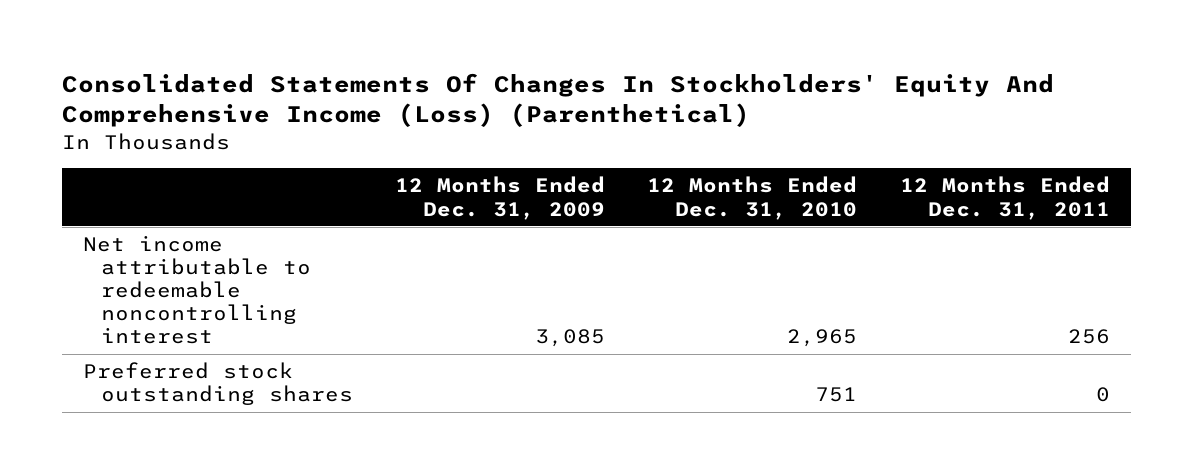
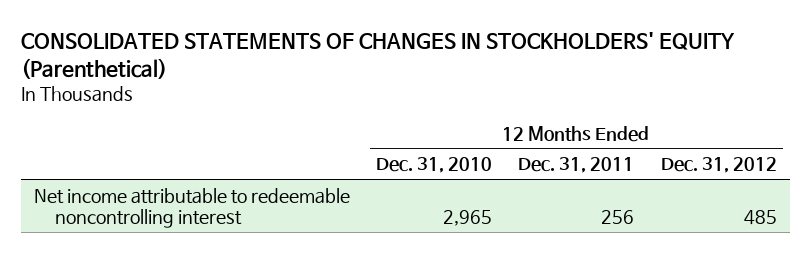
- Consolidated Statements Of Changes In Stockholders' Equity And Comprehensive Income (Loss) (Parenthetical)
+ CONSOLIDATED STATEMENTS OF CHANGES IN STOCKHOLDERS' EQUITY (Parenthetical)
- | 12 Months Ended Dec. 31, 2009 | 12 Months Ended Dec. 31, 2010 | 12 Months Ended Dec. 31, 2011
+ | 12 Months Ended Dec. 31, 2010 | 12 Months Ended Dec. 31, 2011 | 12 Months Ended Dec. 31, 2012
- Preferred stock outstanding shares | | 751 | 0

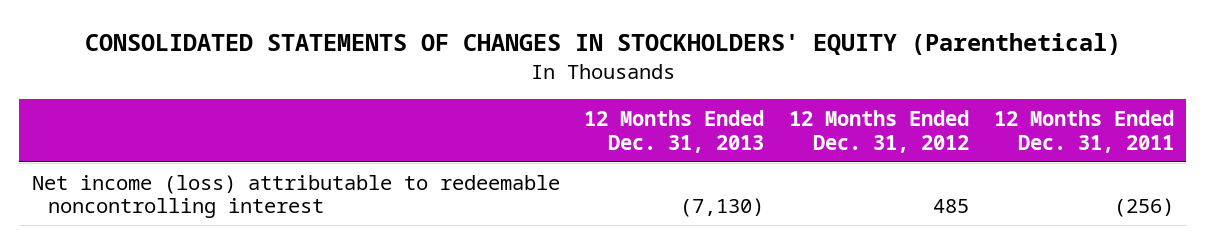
- | 12 Months Ended Dec. 31, 2010 | 12 Months Ended Dec. 31, 2011 | 12 Months Ended Dec. 31, 2012
+ | 12 Months Ended Dec. 31, 2013 | 12 Months Ended Dec. 31, 2012 | 12 Months Ended Dec. 31, 2011
- Net income attributable to redeemable noncontrolling interest | 2,965 | 256 | 485
+ Net income (loss) attributable to redeemable noncontrolling interest | (7,130) | 485 | (256)

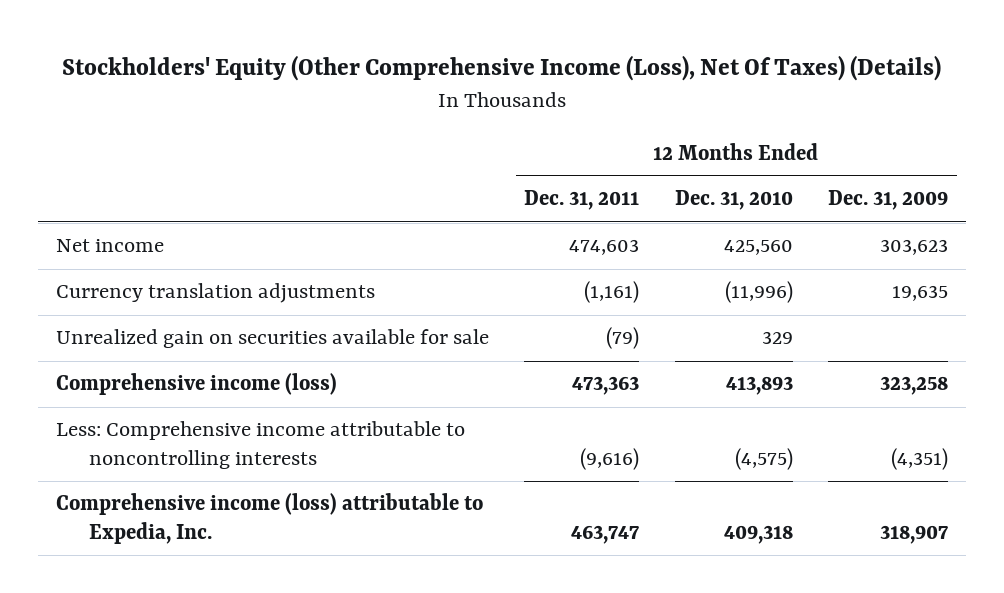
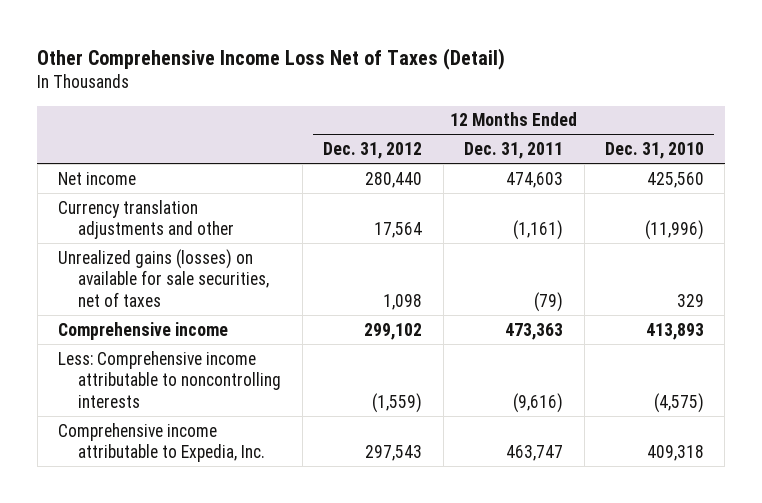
- Stockholders' Equity (Other Comprehensive Income (Loss), Net Of Taxes) (Details)
+ Other Comprehensive Income Loss Net of Taxes (Detail)
- | 12 Months Ended Dec. 31, 2011 | 12 Months Ended Dec. 31, 2010 | 12 Months Ended Dec. 31, 2009
+ | 12 Months Ended Dec. 31, 2012 | 12 Months Ended Dec. 31, 2011 | 12 Months Ended Dec. 31, 2010
- Currency translation adjustments | (1,161) | (11,996) | 19,635
- Unrealized gain on securities available for sale | (79) | 329 |
- Comprehensive income (loss) | 473,363 | 413,893 | 323,258
+ Currency translation adjustments and other | 17,564 | (1,161) | (11,996)
+ Unrealized gains (losses) on available for sale securities, net of taxes | 1,098 | (79) | 329
+ Comprehensive income | 299,102 | 473,363 | 413,893
- Comprehensive income (loss) attributable to Expedia, Inc. | 463,747 | 409,318 | 318,907
+ Comprehensive income attributable to Expedia, Inc. | 297,543 | 463,747 | 409,318

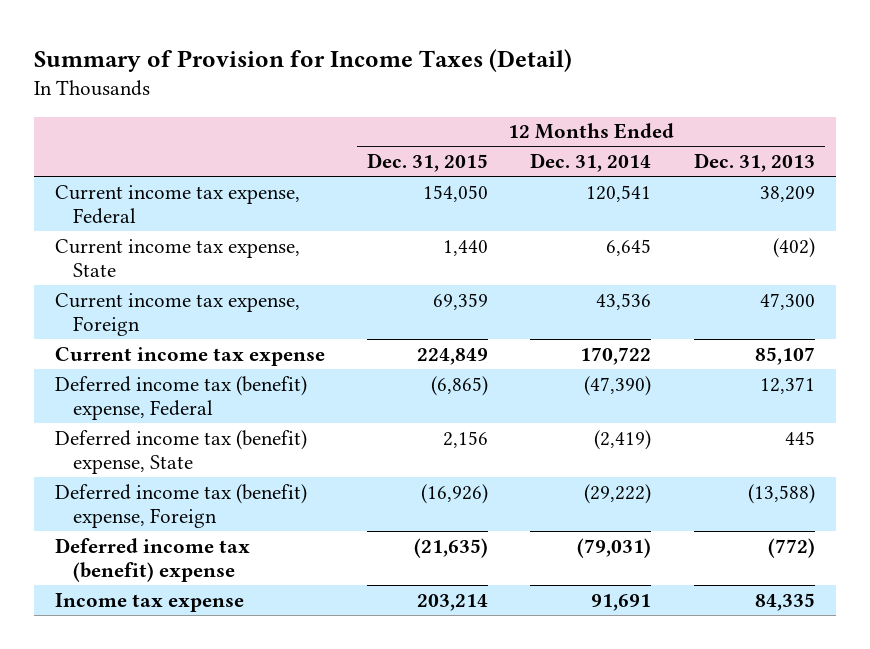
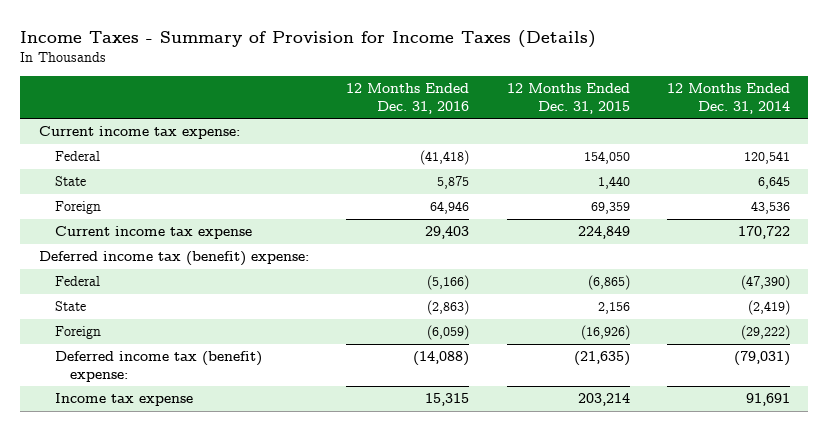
- Summary of Provision for Income Taxes (Detail)
+ Income Taxes - Summary of Provision for Income Taxes (Details)
- | 12 Months Ended Dec. 31, 2015 | 12 Months Ended Dec. 31, 2014 | 12 Months Ended Dec. 31, 2013
+ | 12 Months Ended Dec. 31, 2016 | 12 Months Ended Dec. 31, 2015 | 12 Months Ended Dec. 31, 2014
- Current income tax expense, Federal | 154,050 | 120,541 | 38,209
- Current income tax expense, State | 1,440 | 6,645 | (402)
- Current income tax expense, Foreign | 69,359 | 43,536 | 47,300
+ Current income tax expense:
+ Federal | (41,418) | 154,050 | 120,541
+ State | 5,875 | 1,440 | 6,645
+ Foreign | 64,946 | 69,359 | 43,536
- Deferred income tax (benefit) expense, Federal | (6,865) | (47,390) | 12,371
- Deferred income tax (benefit) expense, State | 2,156 | (2,419) | 445
- Deferred income tax (benefit) expense, Foreign | (16,926) | (29,222) | (13,588)
- Deferred income tax (benefit) expense | (21,635) | (79,031) | (772)
+ Deferred income tax (benefit) expense:
+ Federal | (5,166) | (6,865) | (47,390)
+ State | (2,863) | 2,156 | (2,419)
+ Foreign | (6,059) | (16,926) | (29,222)
+ Deferred income tax (benefit) expense: | (14,088) | (21,635) | (79,031)

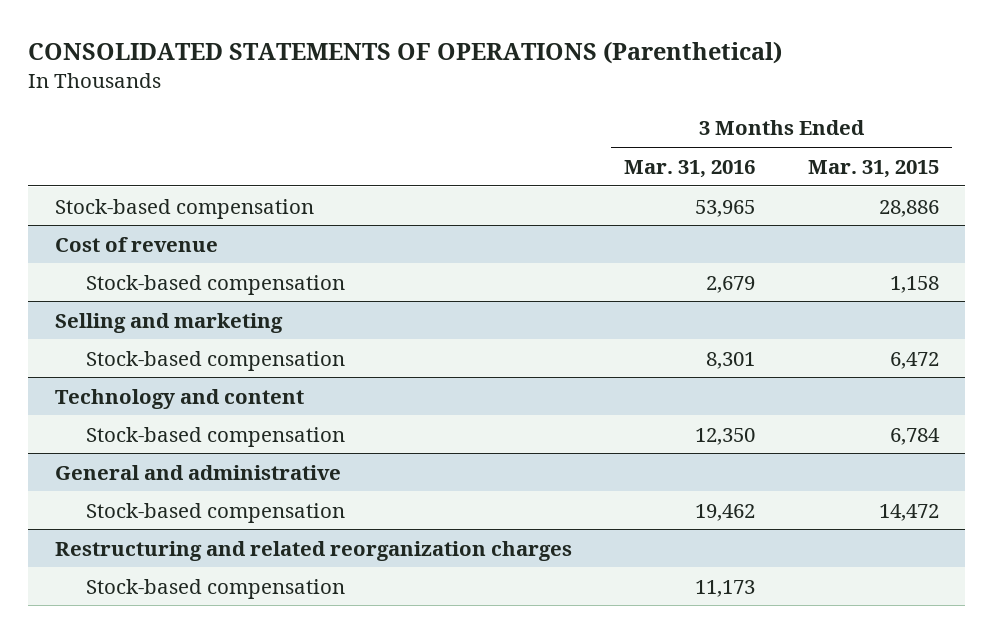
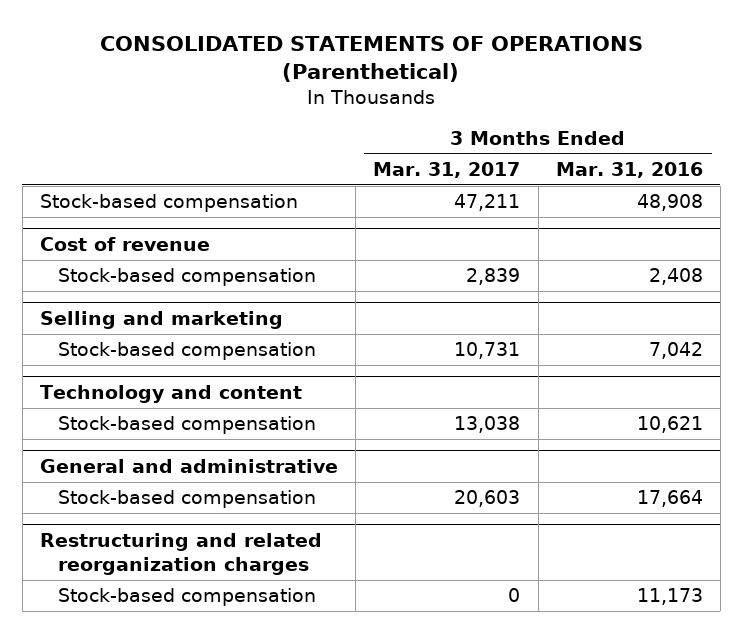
- | 3 Months Ended Mar. 31, 2016 | 3 Months Ended Mar. 31, 2015
+ | 3 Months Ended Mar. 31, 2017 | 3 Months Ended Mar. 31, 2016
- Stock-based compensation | 53,965 | 28,886
+ Stock-based compensation | 47,211 | 48,908
@ Cost of revenue
- Stock-based compensation | 2,679 | 1,158
+ Stock-based compensation | 2,839 | 2,408
@ Selling and marketing
- Stock-based compensation | 8,301 | 6,472
+ Stock-based compensation | 10,731 | 7,042
@ Technology and content
- Stock-based compensation | 12,350 | 6,784
+ Stock-based compensation | 13,038 | 10,621
@ General and administrative
- Stock-based compensation | 19,462 | 14,472
+ Stock-based compensation | 20,603 | 17,664

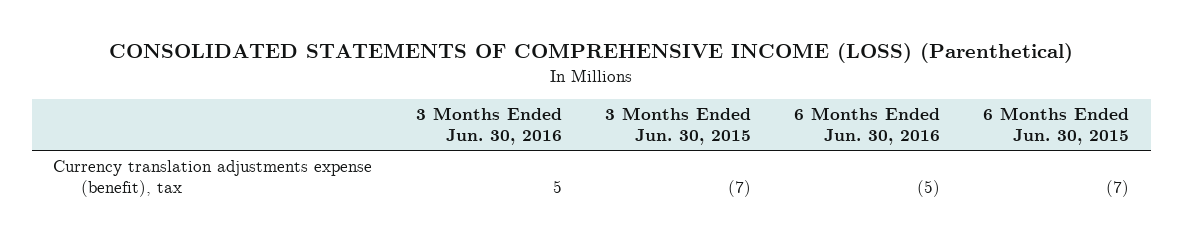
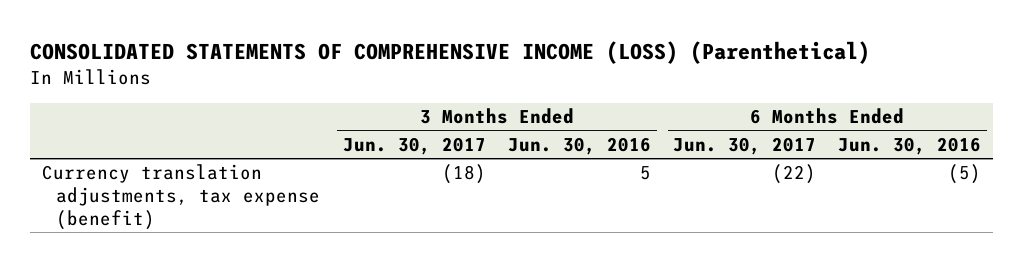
- | 3 Months Ended Jun. 30, 2016 | 3 Months Ended Jun. 30, 2015 | 6 Months Ended Jun. 30, 2016 | 6 Months Ended Jun. 30, 2015
+ | 3 Months Ended Jun. 30, 2017 | 3 Months Ended Jun. 30, 2016 | 6 Months Ended Jun. 30, 2017 | 6 Months Ended Jun. 30, 2016
- Currency translation adjustments expense (benefit), tax | 5 | (7) | (5) | (7)
+ Currency translation adjustments, tax expense (benefit) | (18) | 5 | (22) | (5)

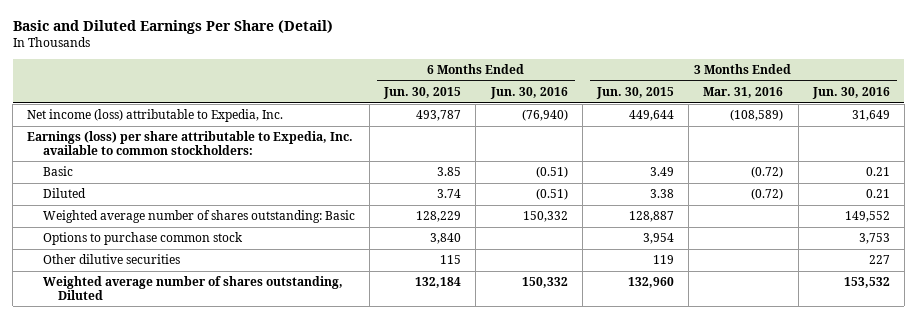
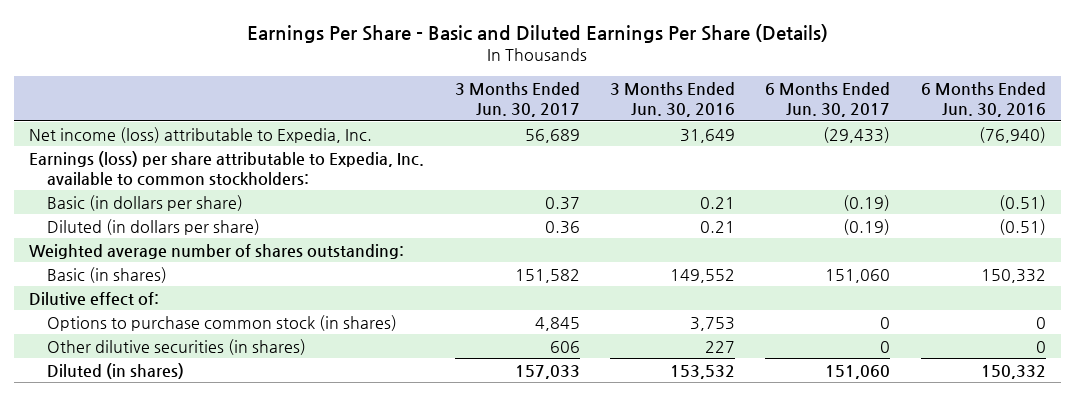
- Basic and Diluted Earnings Per Share (Detail)
+ Earnings Per Share - Basic and Diluted Earnings Per Share (Details)
- | 6 Months Ended Jun. 30, 2015 | 6 Months Ended Jun. 30, 2016 | 3 Months Ended Jun. 30, 2015 | 3 Months Ended Mar. 31, 2016 | 3 Months Ended Jun. 30, 2016
+ | 3 Months Ended Jun. 30, 2017 | 3 Months Ended Jun. 30, 2016 | 6 Months Ended Jun. 30, 2017 | 6 Months Ended Jun. 30, 2016
- Basic | 3.85 | (0.51) | 3.49 | (0.72) | 0.21
- Diluted | 3.74 | (0.51) | 3.38 | (0.72) | 0.21
- Weighted average number of shares outstanding: Basic | 128,229 | 150,332 | 128,887 | | 149,552
- Options to purchase common stock | 3,840 | | 3,954 | | 3,753
- Other dilutive securities | 115 | | 119 | | 227
- Weighted average number of shares outstanding, Diluted | 132,184 | 150,332 | 132,960 | | 153,532
+ Basic (in dollars per share) | 0.37 | 0.21 | (0.19) | (0.51)
+ Diluted (in dollars per share) | 0.36 | 0.21 | (0.19) | (0.51)
+ Weighted average number of shares outstanding:
+ Basic (in shares) | 151,582 | 149,552 | 151,060 | 150,332
+ Dilutive effect of:
+ Options to purchase common stock (in shares) | 4,845 | 3,753 | 0 | 0
+ Other dilutive securities (in shares) | 606 | 227 | 0 | 0
+ Diluted (in shares) | 157,033 | 153,532 | 151,060 | 150,332

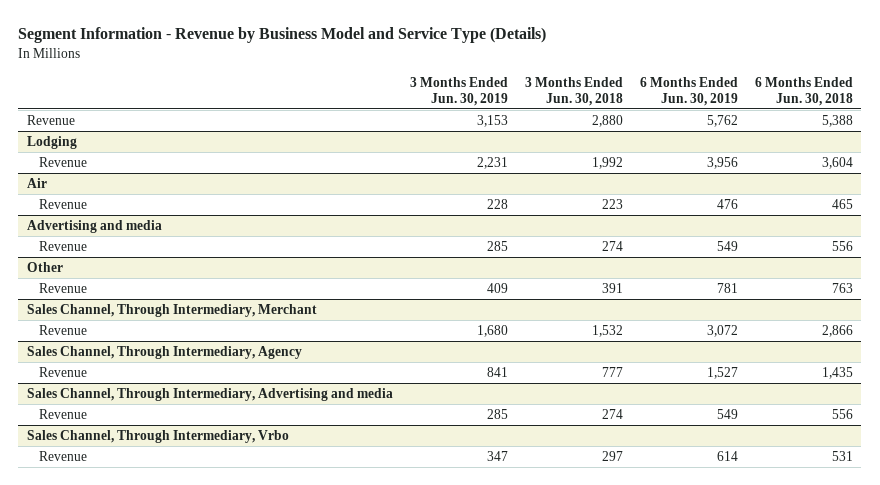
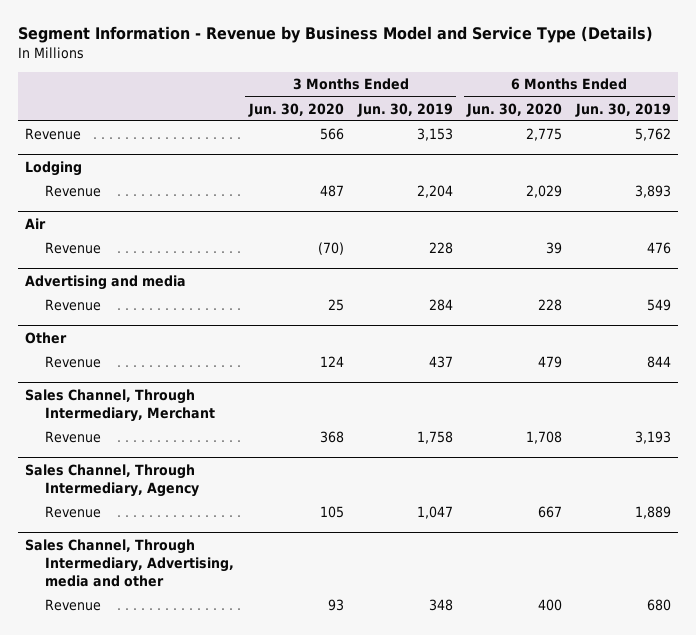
- | 3 Months Ended Jun. 30, 2019 | 3 Months Ended Jun. 30, 2018 | 6 Months Ended Jun. 30, 2019 | 6 Months Ended Jun. 30, 2018
+ | 3 Months Ended Jun. 30, 2020 | 3 Months Ended Jun. 30, 2019 | 6 Months Ended Jun. 30, 2020 | 6 Months Ended Jun. 30, 2019
@ Lodging
- Revenue | 2,231 | 1,992 | 3,956 | 3,604
+ Revenue | 487 | 2,204 | 2,029 | 3,893
@ Advertising and media
- Revenue | 285 | 274 | 549 | 556
+ Revenue | 25 | 284 | 228 | 549
@ Other
- Revenue | 409 | 391 | 781 | 763
+ Revenue | 124 | 437 | 479 | 844
@ Sales Channel, Through Intermediary, Merchant
- Revenue | 1,680 | 1,532 | 3,072 | 2,866
+ Revenue | 368 | 1,758 | 1,708 | 3,193
@ Sales Channel, Through Intermediary, Agency
- Revenue | 841 | 777 | 1,527 | 1,435
- Sales Channel, Through Intermediary, Advertising and media
- Revenue | 285 | 274 | 549 | 556
- Sales Channel, Through Intermediary, Vrbo
- Revenue | 347 | 297 | 614 | 531
@ Sales Channel, Through Intermediary, Agency
+ Revenue | 105 | 1,047 | 667 | 1,889
+ Sales Channel, Through Intermediary, Advertising, media and other
+ Revenue | 93 | 348 | 400 | 680

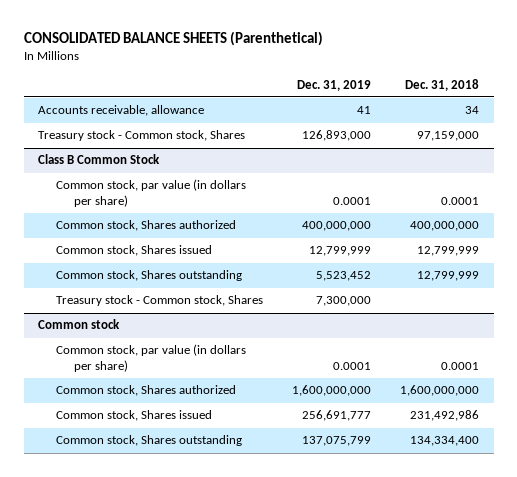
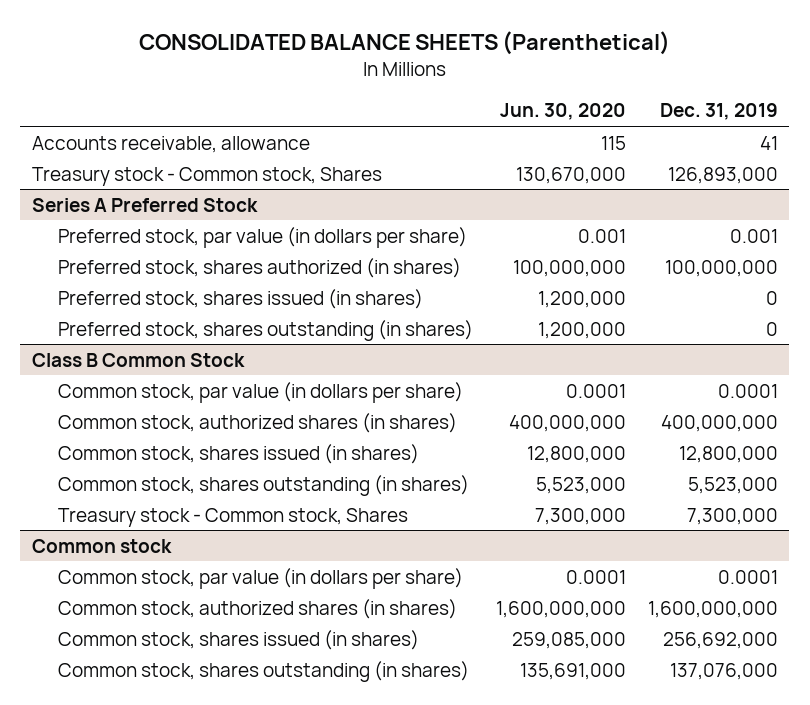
- | Dec. 31, 2019 | Dec. 31, 2018
+ | Jun. 30, 2020 | Dec. 31, 2019
+ Series A Preferred Stock
+ Preferred stock, par value (in dollars per share) | 0.001 | 0.001
+ Preferred stock, shares authorized (in shares) | 100,000,000 | 100,000,000
+ Preferred stock, shares issued (in shares) | 1,200,000 | 0
+ Preferred stock, shares outstanding (in shares) | 1,200,000 | 0
@ Class B Common Stock
- Common stock, Shares authorized | 400,000,000 | 400,000,000
- Common stock, Shares issued | 12,799,999 | 12,799,999
- Common stock, Shares outstanding | 5,523,452 | 12,799,999
+ Common stock, authorized shares (in shares) | 400,000,000 | 400,000,000
+ Common stock, shares issued (in shares) | 12,800,000 | 12,800,000
+ Common stock, shares outstanding (in shares) | 5,523,000 | 5,523,000
@ Common stock
- Common stock, Shares authorized | 1,600,000,000 | 1,600,000,000
- Common stock, Shares issued | 256,691,777 | 231,492,986
- Common stock, Shares outstanding | 137,075,799 | 134,334,400
+ Common stock, authorized shares (in shares) | 1,600,000,000 | 1,600,000,000
+ Common stock, shares issued (in shares) | 259,085,000 | 256,692,000
+ Common stock, shares outstanding (in shares) | 135,691,000 | 137,076,000

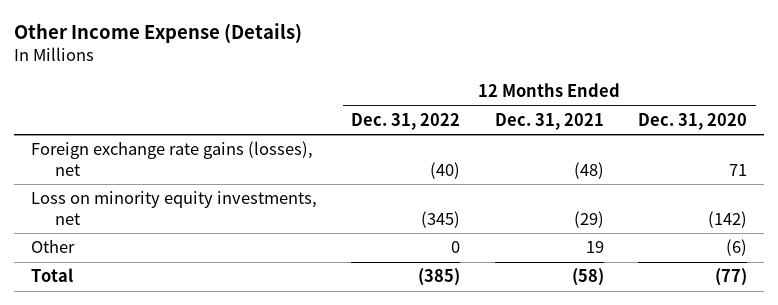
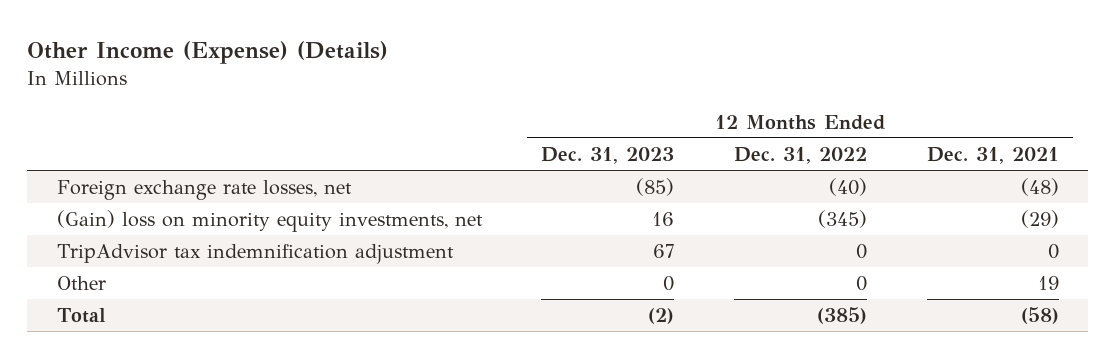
- Other Income Expense (Details)
+ Other Income (Expense) (Details)
- | 12 Months Ended Dec. 31, 2022 | 12 Months Ended Dec. 31, 2021 | 12 Months Ended Dec. 31, 2020
+ | 12 Months Ended Dec. 31, 2023 | 12 Months Ended Dec. 31, 2022 | 12 Months Ended Dec. 31, 2021
- Foreign exchange rate gains (losses), net | (40) | (48) | 71
- Loss on minority equity investments, net | (345) | (29) | (142)
+ Foreign exchange rate losses, net | (85) | (40) | (48)
+ (Gain) loss on minority equity investments, net | 16 | (345) | (29)
+ TripAdvisor tax indemnification adjustment | 67 | 0 | 0

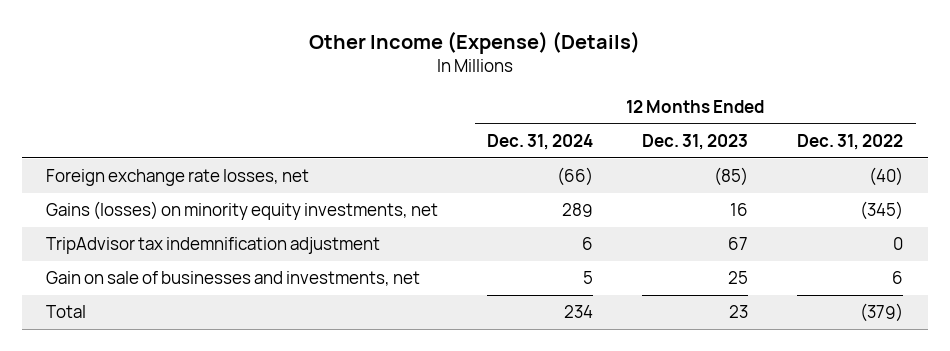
- | 12 Months Ended Dec. 31, 2023 | 12 Months Ended Dec. 31, 2022 | 12 Months Ended Dec. 31, 2021
+ | 12 Months Ended Dec. 31, 2024 | 12 Months Ended Dec. 31, 2023 | 12 Months Ended Dec. 31, 2022
- (Gain) loss on minority equity investments, net | 16 | (345) | (29)
+ Gains (losses) on minority equity investments, net | 289 | 16 | (345)
- Other | 0 | 0 | 19
- Total | (2) | (385) | (58)
+ Gain on sale of businesses and investments, net | 5 | 25 | 6
+ Total | 234 | 23 | (379)

